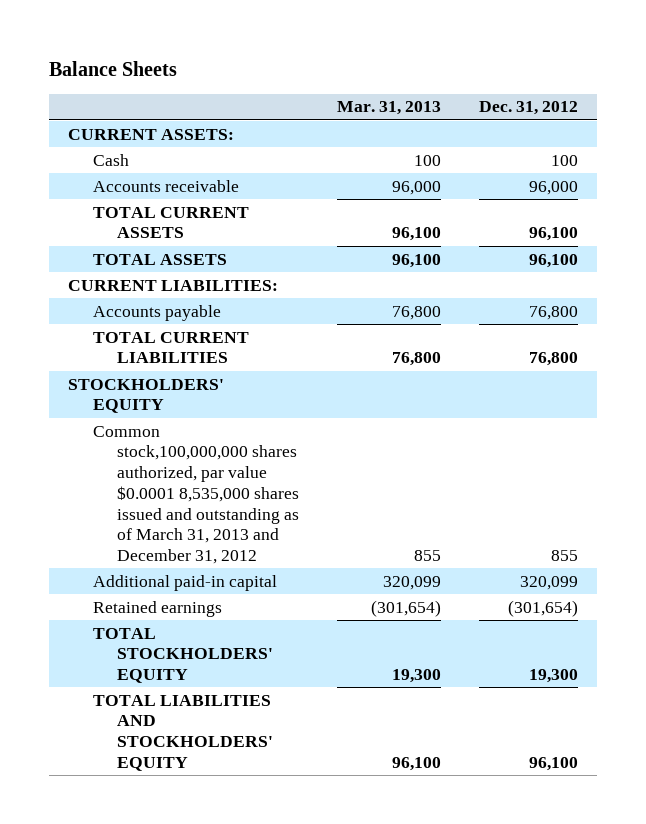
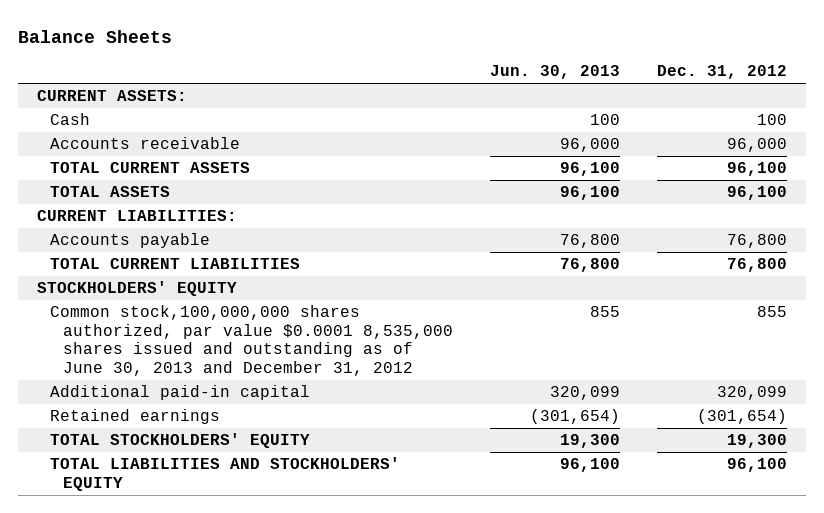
- | Mar. 31, 2013 | Dec. 31, 2012
+ | Jun. 30, 2013 | Dec. 31, 2012
- Common stock,100,000,000 shares authorized, par value $0.0001 8,535,000 shares issued and outstanding as of March 31, 2013 and December 31, 2012 | 855 | 855
+ Common stock,100,000,000 shares authorized, par value $0.0001 8,535,000 shares issued and outstanding as of June 30, 2013 and December 31, 2012 | 855 | 855

